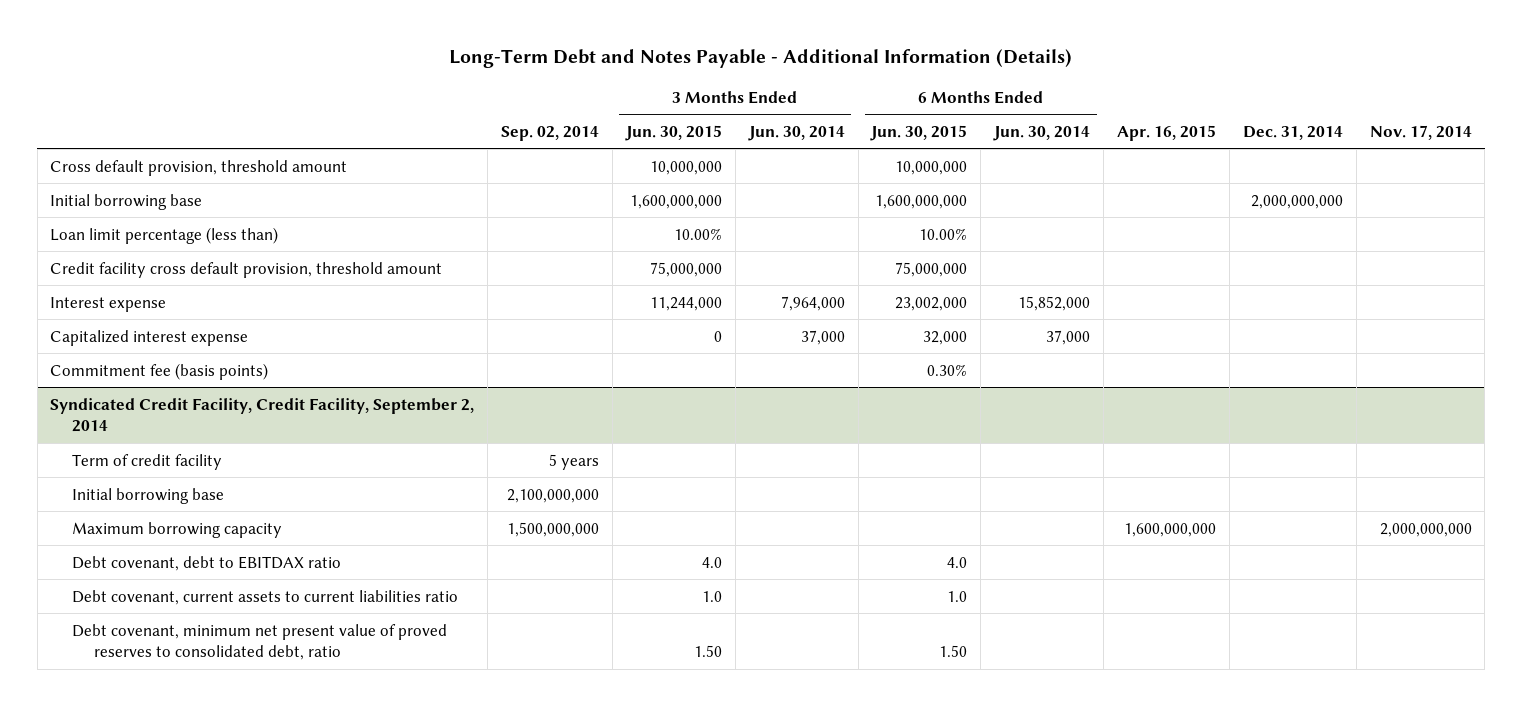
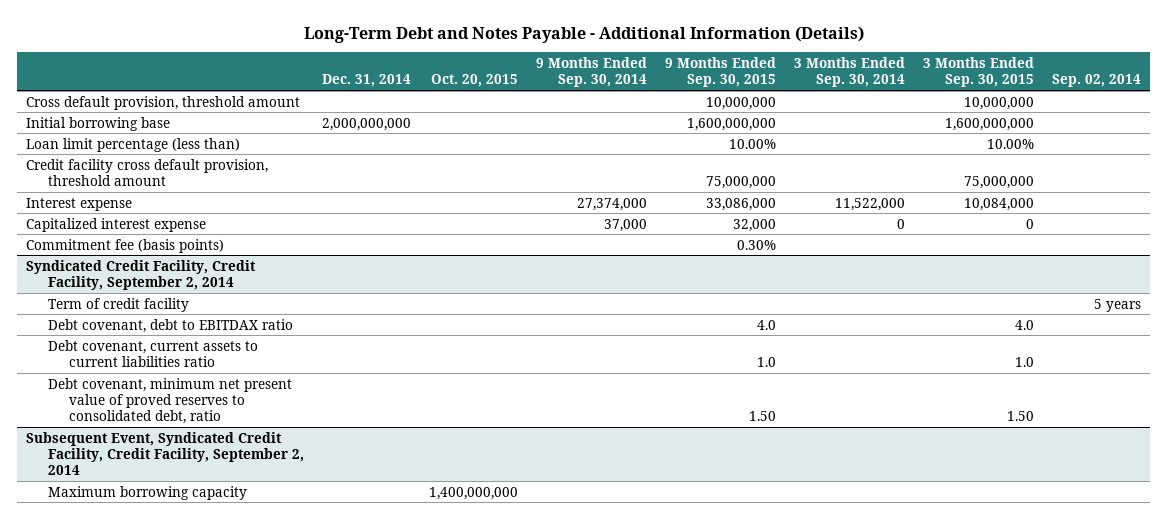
- | Sep. 02, 2014 | 3 Months Ended Jun. 30, 2015 | 3 Months Ended Jun. 30, 2014 | 6 Months Ended Jun. 30, 2015 | 6 Months Ended Jun. 30, 2014 | Apr. 16, 2015 | Dec. 31, 2014 | Nov. 17, 2014
+ | Dec. 31, 2014 | Oct. 20, 2015 | 9 Months Ended Sep. 30, 2014 | 9 Months Ended Sep. 30, 2015 | 3 Months Ended Sep. 30, 2014 | 3 Months Ended Sep. 30, 2015 | Sep. 02, 2014
@ Syndicated Credit Facility, Credit Facility, September 2, 2014
- Initial borrowing base | 2,100,000,000 | | | | | | |
- Maximum borrowing capacity | 1,500,000,000 | | | | | 1,600,000,000 | | 2,000,000,000
+ Subsequent Event, Syndicated Credit Facility, Credit Facility, September 2, 2014
+ Maximum borrowing capacity | | 1,400,000,000 | | | | |

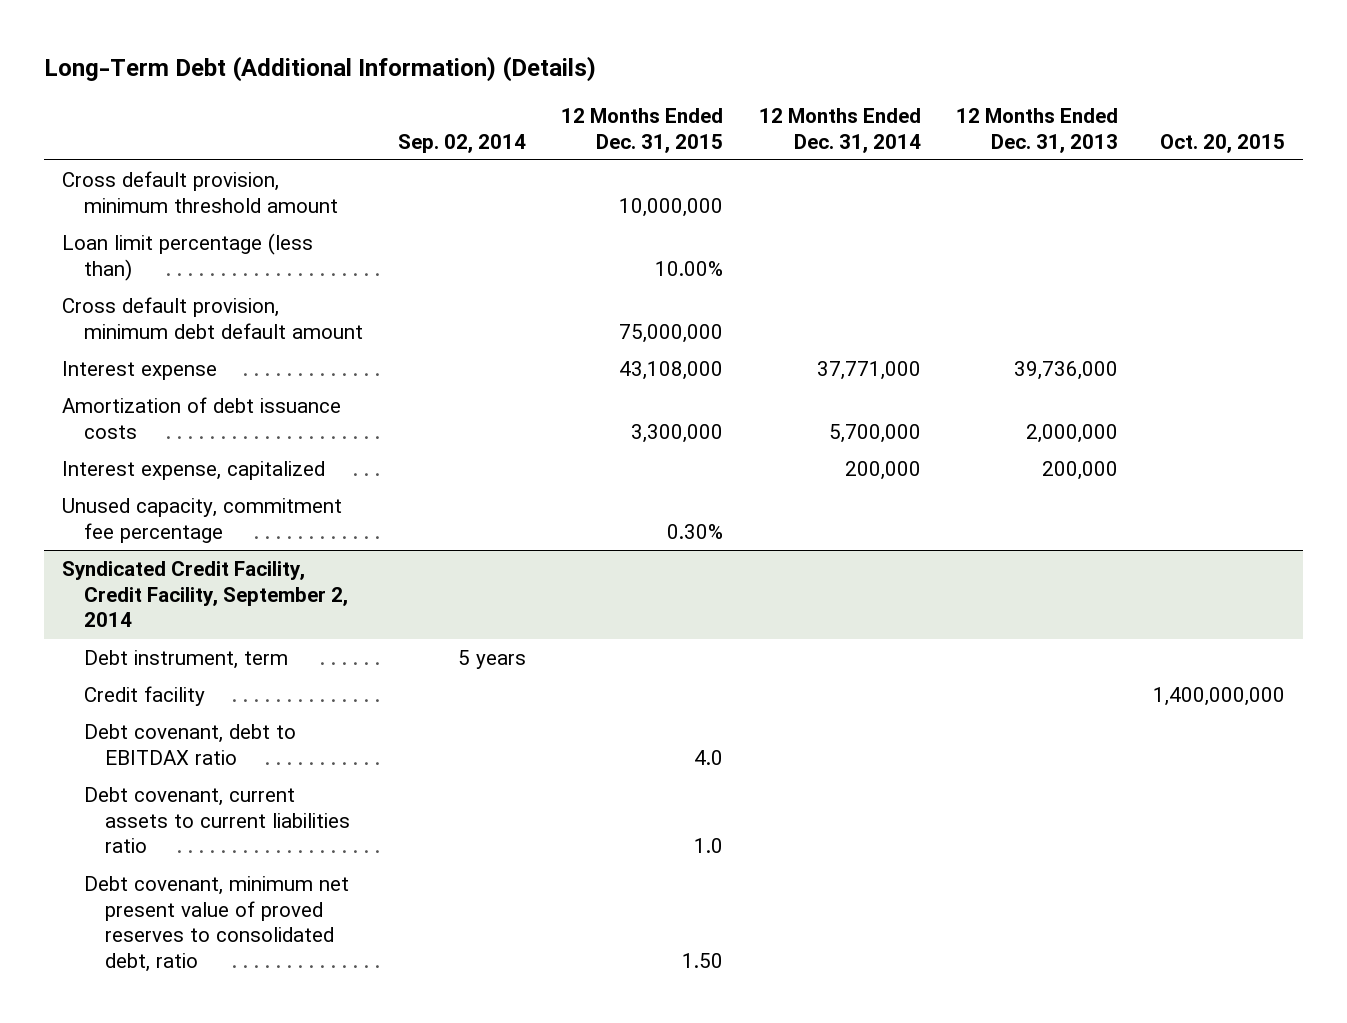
- Long-Term Debt and Notes Payable - Additional Information (Details)
+ Long-Term Debt (Additional Information) (Details)
- | Dec. 31, 2014 | Oct. 20, 2015 | 9 Months Ended Sep. 30, 2014 | 9 Months Ended Sep. 30, 2015 | 3 Months Ended Sep. 30, 2014 | 3 Months Ended Sep. 30, 2015 | Sep. 02, 2014
+ | Sep. 02, 2014 | 12 Months Ended Dec. 31, 2015 | 12 Months Ended Dec. 31, 2014 | 12 Months Ended Dec. 31, 2013 | Oct. 20, 2015
- Cross default provision, threshold amount | | | | 10,000,000 | | 10,000,000 |
- Initial borrowing base | 2,000,000,000 | | | 1,600,000,000 | | 1,600,000,000 |
+ Cross default provision, minimum threshold amount | | 10,000,000 | | |
- Credit facility cross default provision, threshold amount | | | | 75,000,000 | | 75,000,000 |
+ Cross default provision, minimum debt default amount | | 75,000,000 | | |
- Capitalized interest expense | | | 37,000 | 32,000 | 0 | 0 |
- Commitment fee (basis points) | | | | 0.30% | | |
+ Amortization of debt issuance costs | | 3,300,000 | 5,700,000 | 2,000,000 |
+ Interest expense, capitalized | | | 200,000 | 200,000 |
+ Unused capacity, commitment fee percentage | | 0.30% | | |
@ Syndicated Credit Facility, Credit Facility, September 2, 2014
- Term of credit facility | | | | | | | 5 years
+ Debt instrument, term | 5 years | | | |
+ Credit facility | | | | | 1,400,000,000
- Subsequent Event, Syndicated Credit Facility, Credit Facility, September 2, 2014
- Maximum borrowing capacity | | 1,400,000,000 | | | | |

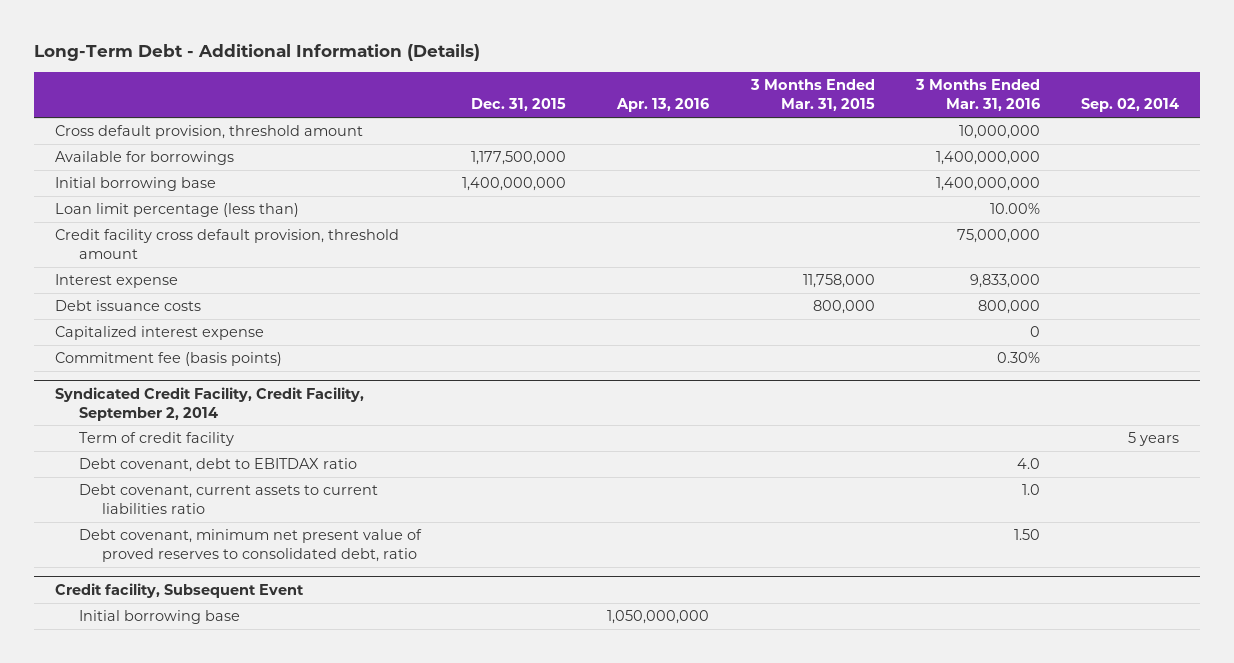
- Long-Term Debt (Additional Information) (Details)
+ Long-Term Debt - Additional Information (Details)
- | Sep. 02, 2014 | 12 Months Ended Dec. 31, 2015 | 12 Months Ended Dec. 31, 2014 | 12 Months Ended Dec. 31, 2013 | Oct. 20, 2015
+ | Dec. 31, 2015 | Apr. 13, 2016 | 3 Months Ended Mar. 31, 2015 | 3 Months Ended Mar. 31, 2016 | Sep. 02, 2014
- Cross default provision, minimum threshold amount | | 10,000,000 | | |
+ Cross default provision, threshold amount | | | | 10,000,000 |
+ Available for borrowings | 1,177,500,000 | | | 1,400,000,000 |
+ Initial borrowing base | 1,400,000,000 | | | 1,400,000,000 |
- Cross default provision, minimum debt default amount | | 75,000,000 | | |
+ Credit facility cross default provision, threshold amount | | | | 75,000,000 |
- Amortization of debt issuance costs | | 3,300,000 | 5,700,000 | 2,000,000 |
- Interest expense, capitalized | | | 200,000 | 200,000 |
- Unused capacity, commitment fee percentage | | 0.30% | | |
+ Debt issuance costs | | | 800,000 | 800,000 |
+ Capitalized interest expense | | | | 0 |
+ Commitment fee (basis points) | | | | 0.30% |
@ Syndicated Credit Facility, Credit Facility, September 2, 2014
- Debt instrument, term | 5 years | | | |
- Credit facility | | | | | 1,400,000,000
+ Term of credit facility | | | | | 5 years
+ Credit facility, Subsequent Event
+ Initial borrowing base | | 1,050,000,000 | | |

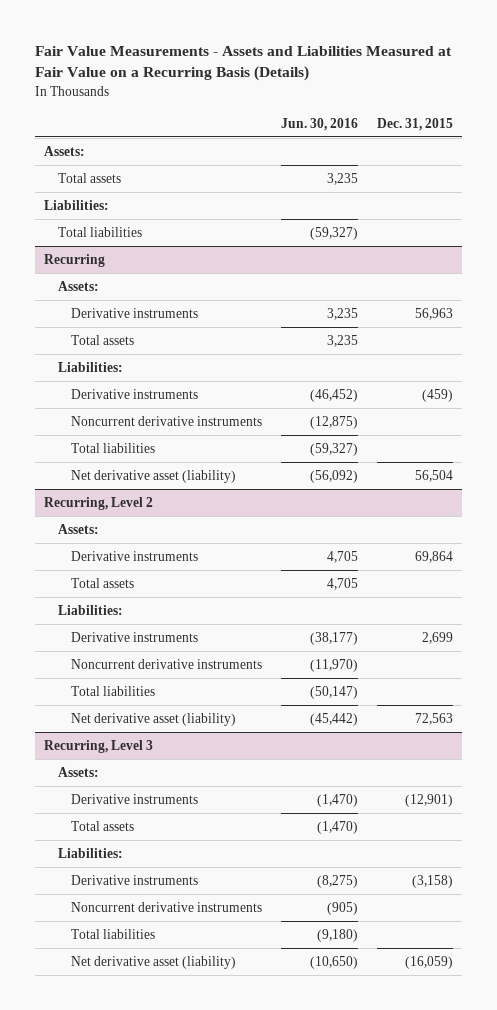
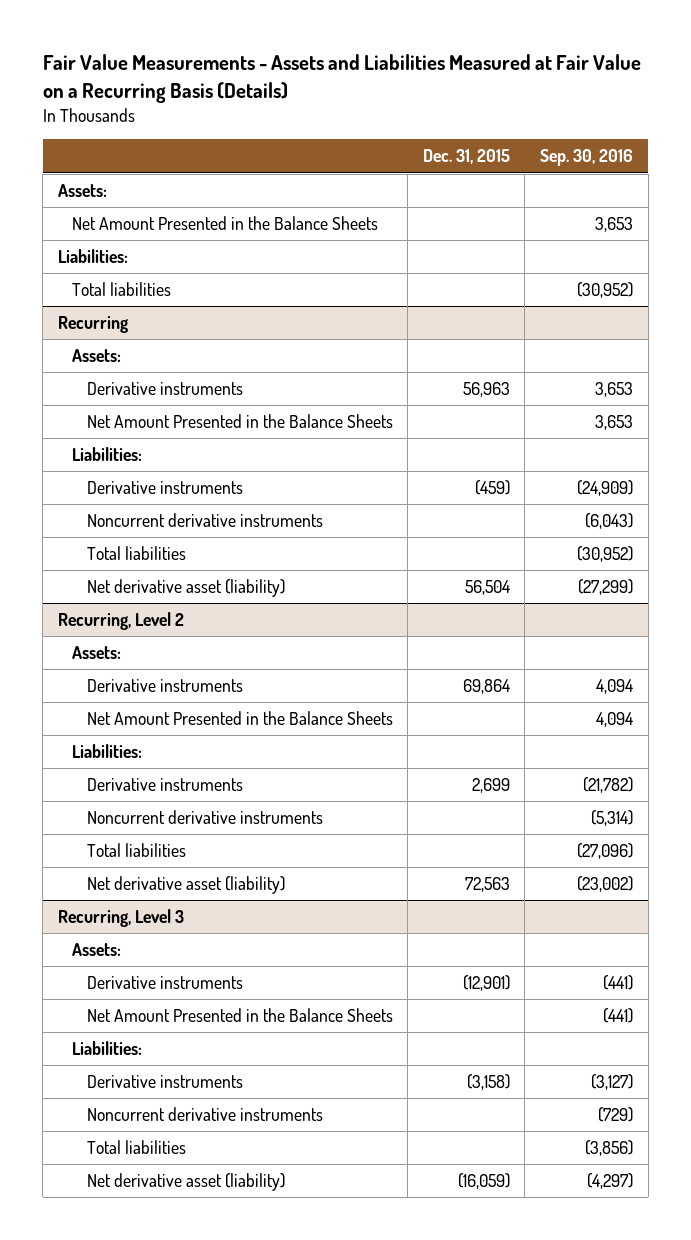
- | Jun. 30, 2016 | Dec. 31, 2015
+ | Dec. 31, 2015 | Sep. 30, 2016
- Total assets | 3,235 |
+ Net Amount Presented in the Balance Sheets | | 3,653
@ Recurring
- Total assets | 3,235 |
+ Net Amount Presented in the Balance Sheets | | 3,653
@ Recurring, Level 2
- Total assets | 4,705 |
+ Net Amount Presented in the Balance Sheets | | 4,094
@ Recurring, Level 3
- Total assets | (1,470) |
+ Net Amount Presented in the Balance Sheets | | (441)

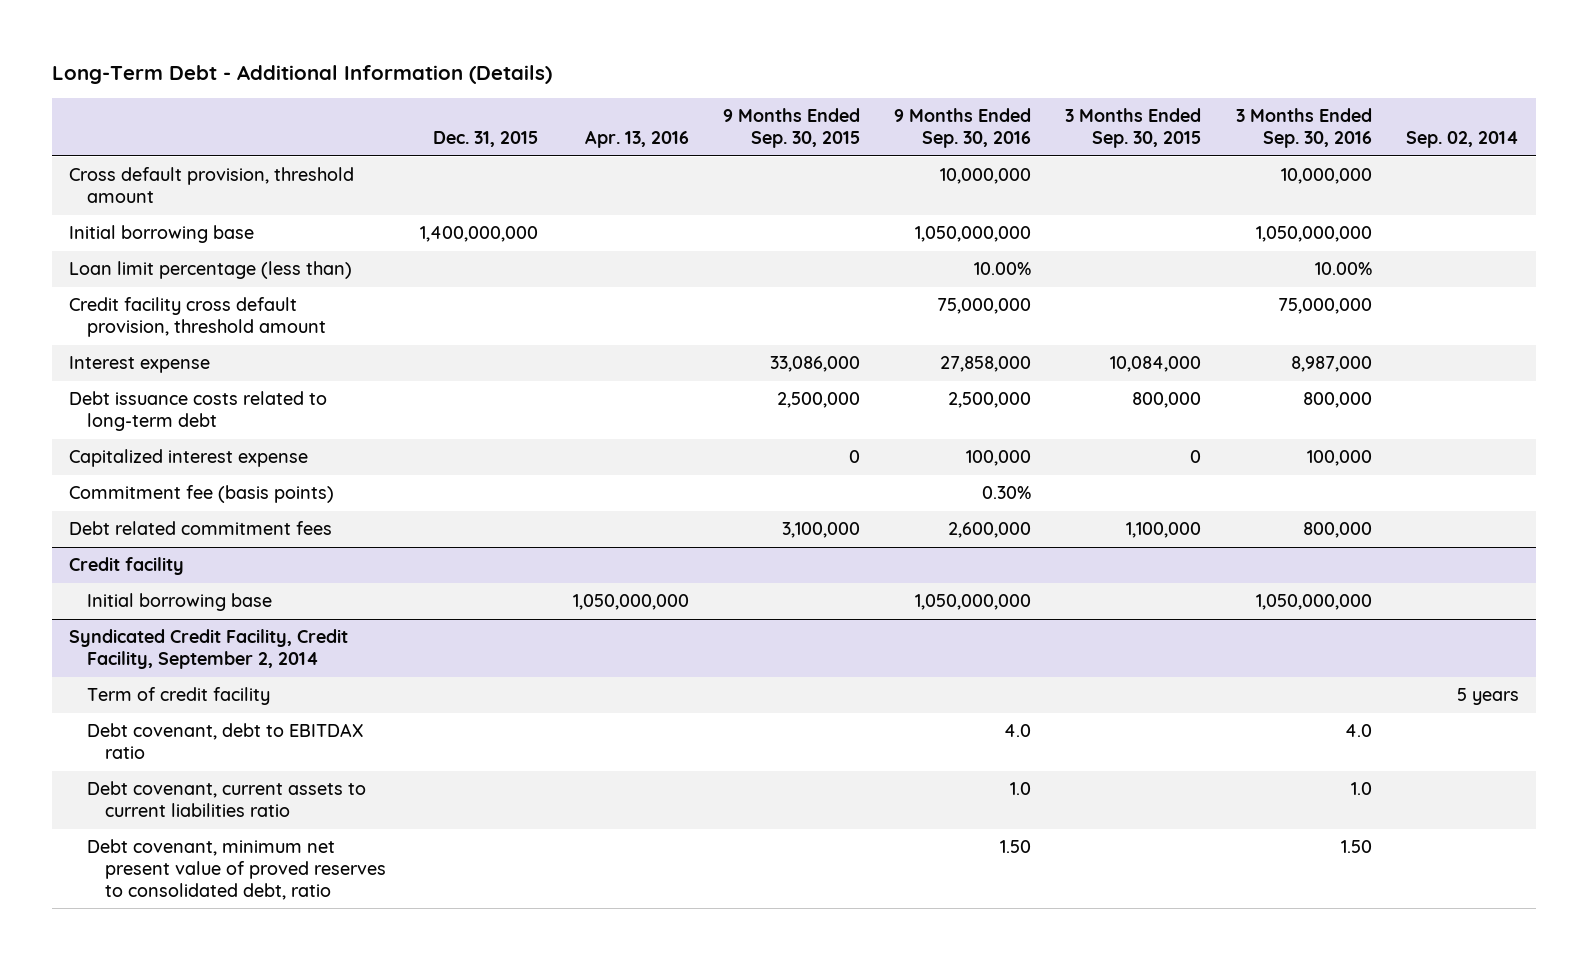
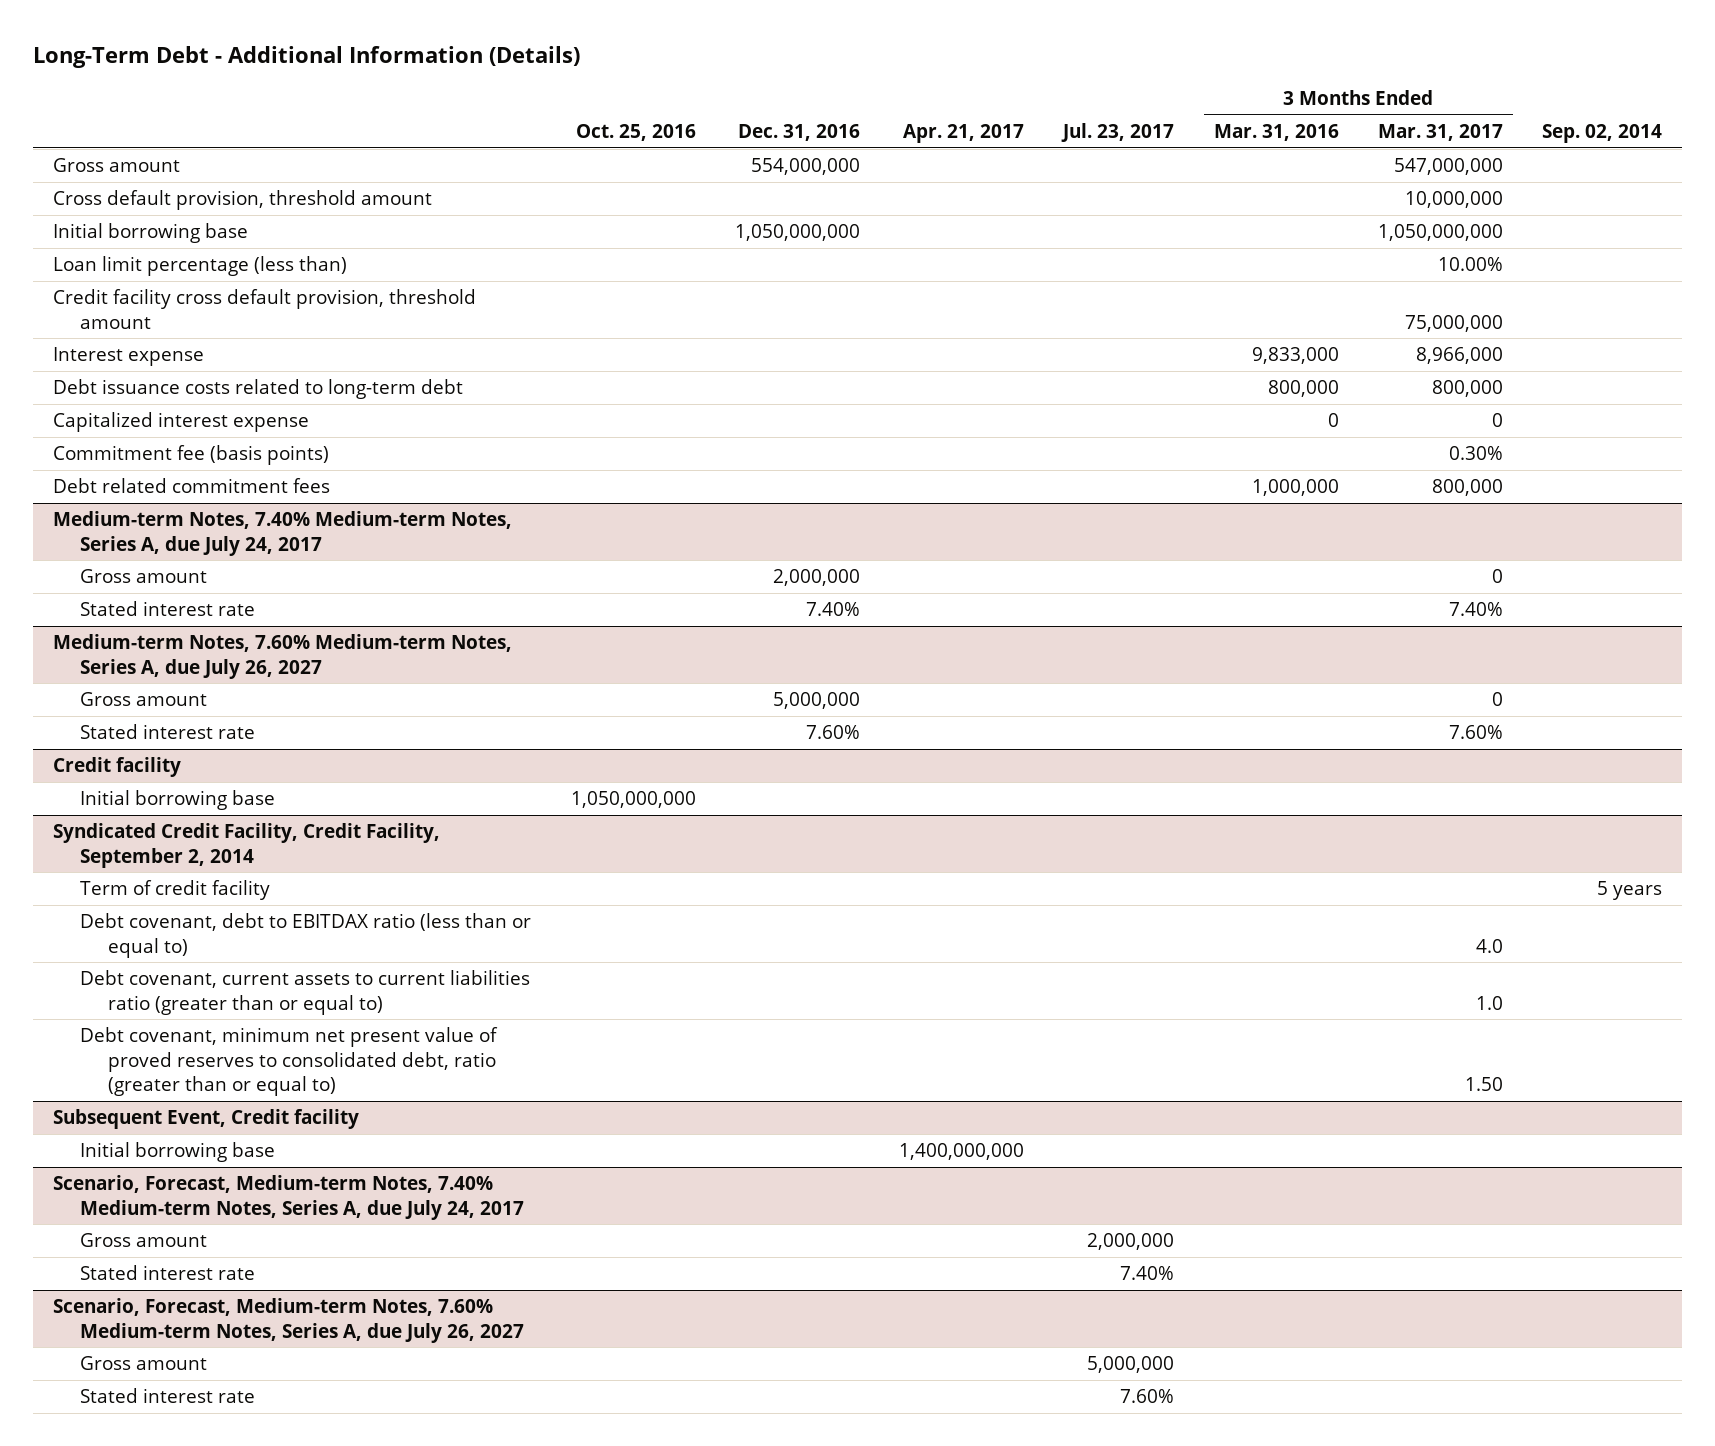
- | Dec. 31, 2015 | Apr. 13, 2016 | 9 Months Ended Sep. 30, 2015 | 9 Months Ended Sep. 30, 2016 | 3 Months Ended Sep. 30, 2015 | 3 Months Ended Sep. 30, 2016 | Sep. 02, 2014
+ | Oct. 25, 2016 | Dec. 31, 2016 | Apr. 21, 2017 | Jul. 23, 2017 | 3 Months Ended Mar. 31, 2016 | 3 Months Ended Mar. 31, 2017 | Sep. 02, 2014
+ Gross amount | | 554,000,000 | | | | 547,000,000 |
+ Medium-term Notes, 7.40% Medium-term Notes, Series A, due July 24, 2017
+ Gross amount | | 2,000,000 | | | | 0 |
+ Stated interest rate | | 7.40% | | | | 7.40% |
+ Medium-term Notes, 7.60% Medium-term Notes, Series A, due July 26, 2027
+ Gross amount | | 5,000,000 | | | | 0 |
+ Stated interest rate | | 7.60% | | | | 7.60% |
@ Syndicated Credit Facility, Credit Facility, September 2, 2014
- Debt covenant, debt to EBITDAX ratio | | | | 4.0 | | 4.0 |
- Debt covenant, current assets to current liabilities ratio | | | | 1.0 | | 1.0 |
- Debt covenant, minimum net present value of proved reserves to consolidated debt, ratio | | | | 1.50 | | 1.50 |
+ Debt covenant, debt to EBITDAX ratio (less than or equal to) | | | | | | 4.0 |
+ Debt covenant, current assets to current liabilities ratio (greater than or equal to) | | | | | | 1.0 |
+ Debt covenant, minimum net present value of proved reserves to consolidated debt, ratio (greater than or equal to) | | | | | | 1.50 |
+ Subsequent Event, Credit facility
+ Initial borrowing base | | | 1,400,000,000 | | | |
+ Scenario, Forecast, Medium-term Notes, 7.40% Medium-term Notes, Series A, due July 24, 2017
+ Gross amount | | | | 2,000,000 | | |
+ Stated interest rate | | | | 7.40% | | |
+ Scenario, Forecast, Medium-term Notes, 7.60% Medium-term Notes, Series A, due July 26, 2027
+ Gross amount | | | | 5,000,000 | | |
+ Stated interest rate | | | | 7.60% | | |

